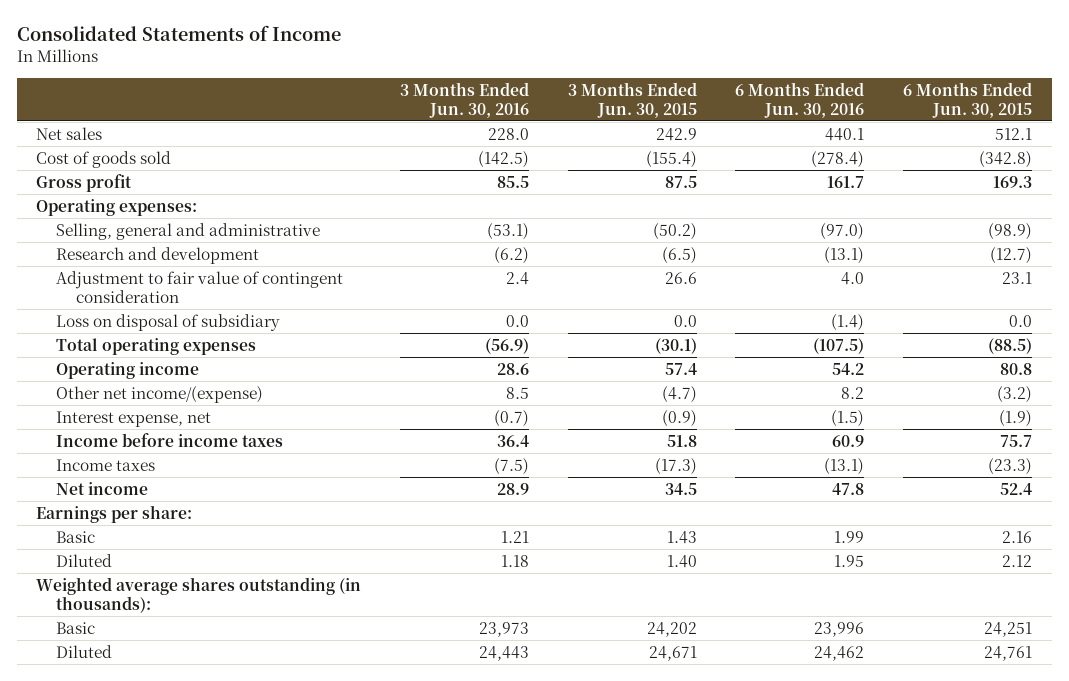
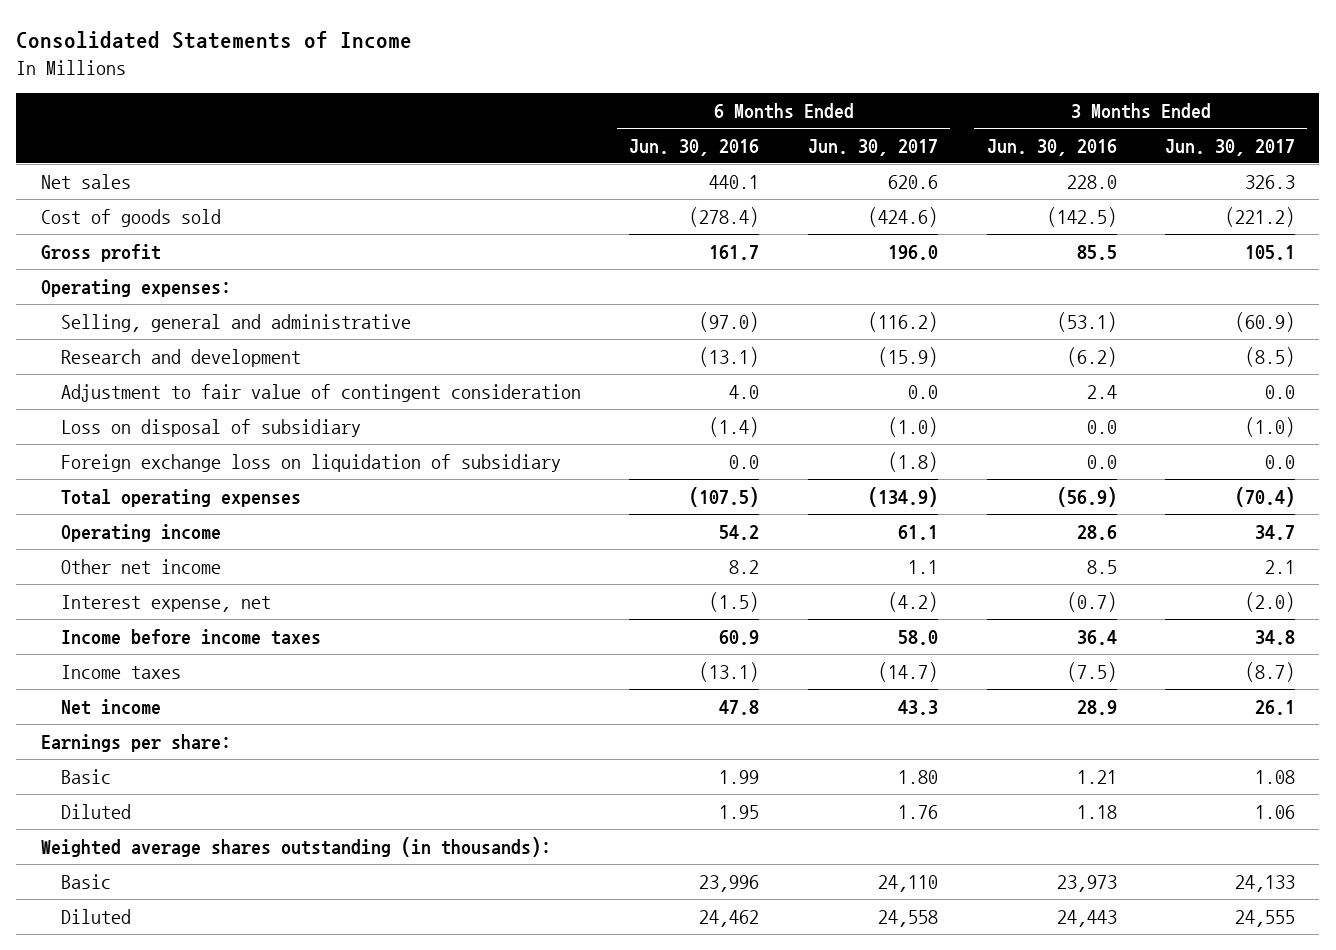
- | 3 Months Ended Jun. 30, 2016 | 3 Months Ended Jun. 30, 2015 | 6 Months Ended Jun. 30, 2016 | 6 Months Ended Jun. 30, 2015
+ | 6 Months Ended Jun. 30, 2016 | 6 Months Ended Jun. 30, 2017 | 3 Months Ended Jun. 30, 2016 | 3 Months Ended Jun. 30, 2017
+ Foreign exchange loss on liquidation of subsidiary | 0.0 | (1.8) | 0.0 | 0.0
- Other net income/(expense) | 8.5 | (4.7) | 8.2 | (3.2)
+ Other net income | 8.2 | 1.1 | 8.5 | 2.1

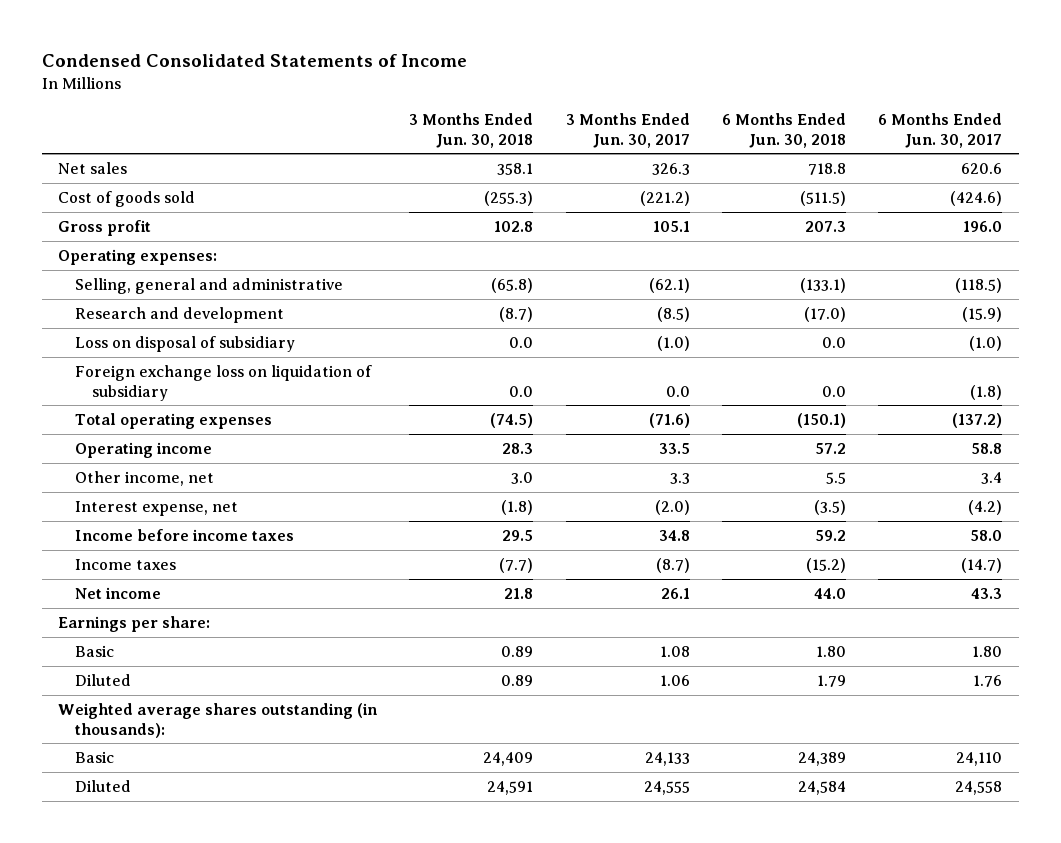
- Consolidated Statements of Income
+ Condensed Consolidated Statements of Income
- | 6 Months Ended Jun. 30, 2016 | 6 Months Ended Jun. 30, 2017 | 3 Months Ended Jun. 30, 2016 | 3 Months Ended Jun. 30, 2017
+ | 3 Months Ended Jun. 30, 2018 | 3 Months Ended Jun. 30, 2017 | 6 Months Ended Jun. 30, 2018 | 6 Months Ended Jun. 30, 2017
- Selling, general and administrative | (97.0) | (116.2) | (53.1) | (60.9)
+ Selling, general and administrative | (65.8) | (62.1) | (133.1) | (118.5)
- Adjustment to fair value of contingent consideration | 4.0 | 0.0 | 2.4 | 0.0
- Total operating expenses | (107.5) | (134.9) | (56.9) | (70.4)
- Operating income | 54.2 | 61.1 | 28.6 | 34.7
- Other net income | 8.2 | 1.1 | 8.5 | 2.1
+ Total operating expenses | (74.5) | (71.6) | (150.1) | (137.2)
+ Operating income | 28.3 | 33.5 | 57.2 | 58.8
+ Other income, net | 3.0 | 3.3 | 5.5 | 3.4

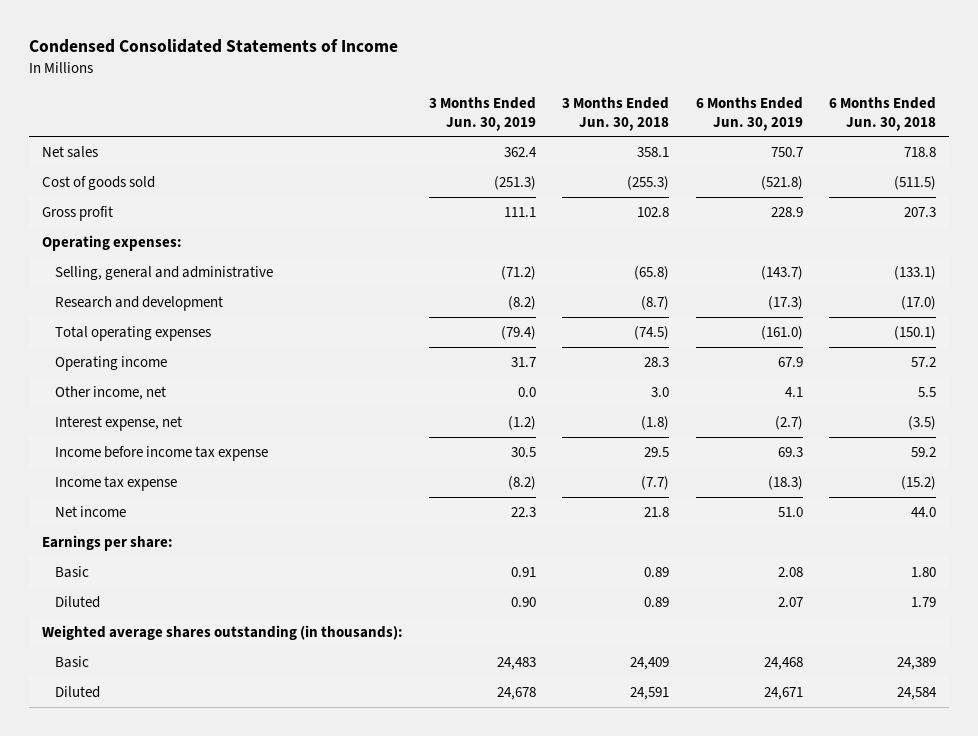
- | 3 Months Ended Jun. 30, 2018 | 3 Months Ended Jun. 30, 2017 | 6 Months Ended Jun. 30, 2018 | 6 Months Ended Jun. 30, 2017
+ | 3 Months Ended Jun. 30, 2019 | 3 Months Ended Jun. 30, 2018 | 6 Months Ended Jun. 30, 2019 | 6 Months Ended Jun. 30, 2018
- Loss on disposal of subsidiary | 0.0 | (1.0) | 0.0 | (1.0)
- Foreign exchange loss on liquidation of subsidiary | 0.0 | 0.0 | 0.0 | (1.8)
- Income before income taxes | 29.5 | 34.8 | 59.2 | 58.0
- Income taxes | (7.7) | (8.7) | (15.2) | (14.7)
+ Income before income tax expense | 30.5 | 29.5 | 69.3 | 59.2
+ Income tax expense | (8.2) | (7.7) | (18.3) | (15.2)

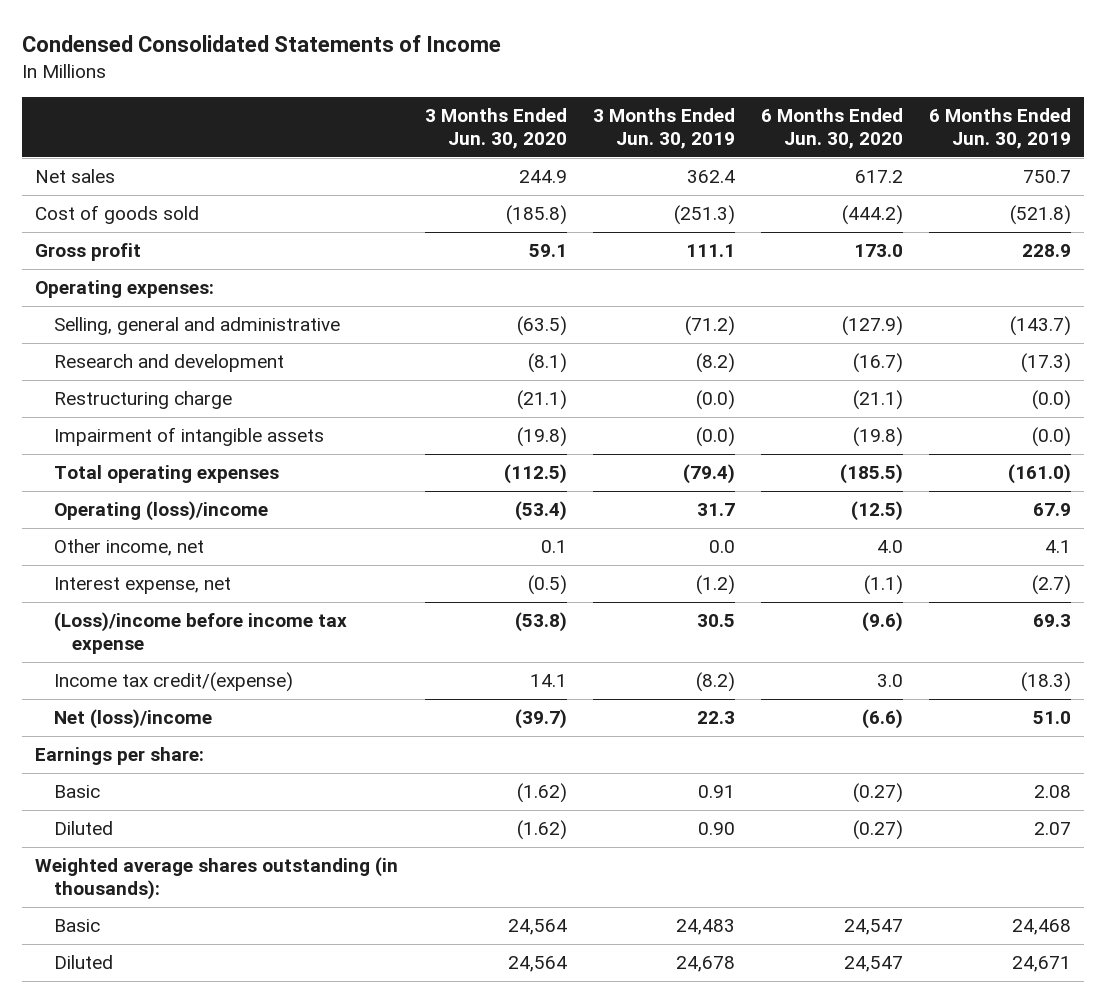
- | 3 Months Ended Jun. 30, 2019 | 3 Months Ended Jun. 30, 2018 | 6 Months Ended Jun. 30, 2019 | 6 Months Ended Jun. 30, 2018
+ | 3 Months Ended Jun. 30, 2020 | 3 Months Ended Jun. 30, 2019 | 6 Months Ended Jun. 30, 2020 | 6 Months Ended Jun. 30, 2019
+ Restructuring charge | (21.1) | (0.0) | (21.1) | (0.0)
+ Impairment of intangible assets | (19.8) | (0.0) | (19.8) | (0.0)
- Operating income | 31.7 | 28.3 | 67.9 | 57.2
+ Operating (loss)/income | (53.4) | 31.7 | (12.5) | 67.9
- Income before income tax expense | 30.5 | 29.5 | 69.3 | 59.2
- Income tax expense | (8.2) | (7.7) | (18.3) | (15.2)
- Net income | 22.3 | 21.8 | 51.0 | 44.0
+ (Loss)/income before income tax expense | (53.8) | 30.5 | (9.6) | 69.3
+ Income tax credit/(expense) | 14.1 | (8.2) | 3.0 | (18.3)
+ Net (loss)/income | (39.7) | 22.3 | (6.6) | 51.0

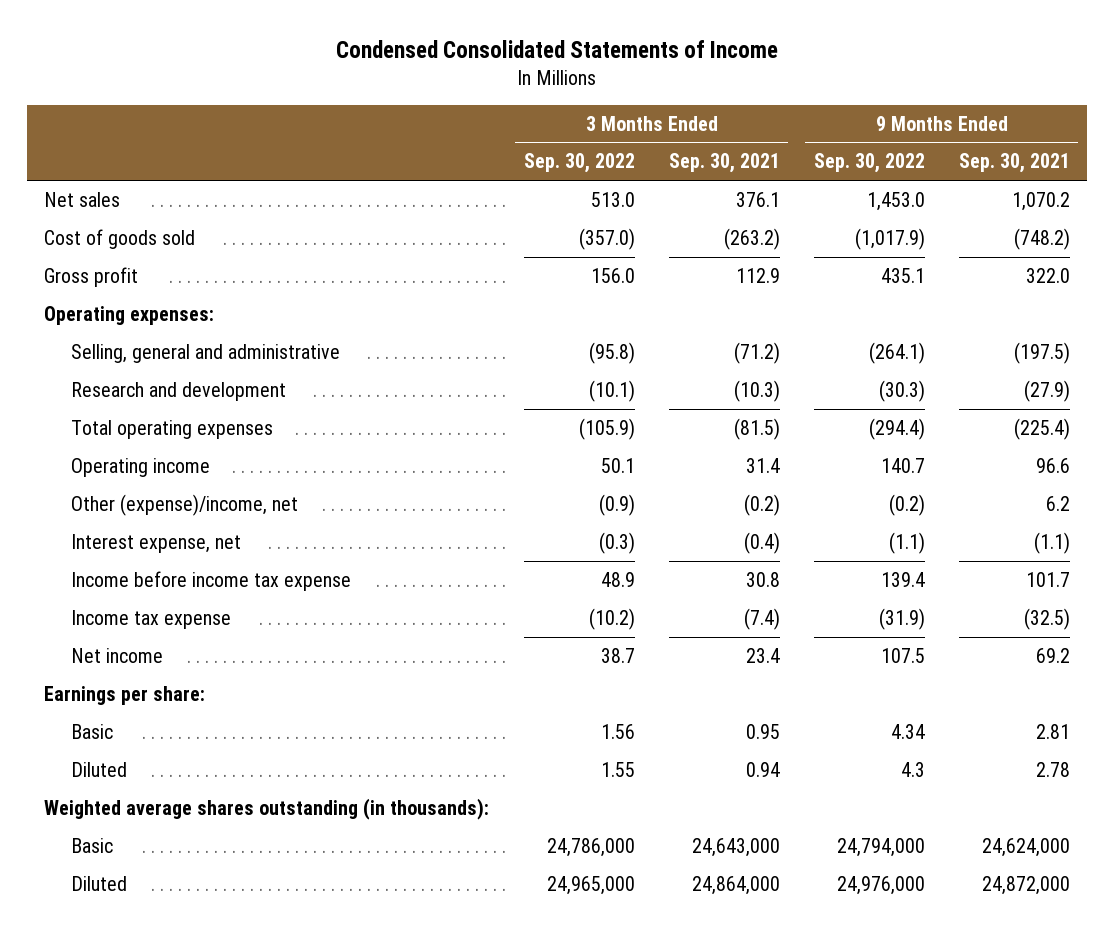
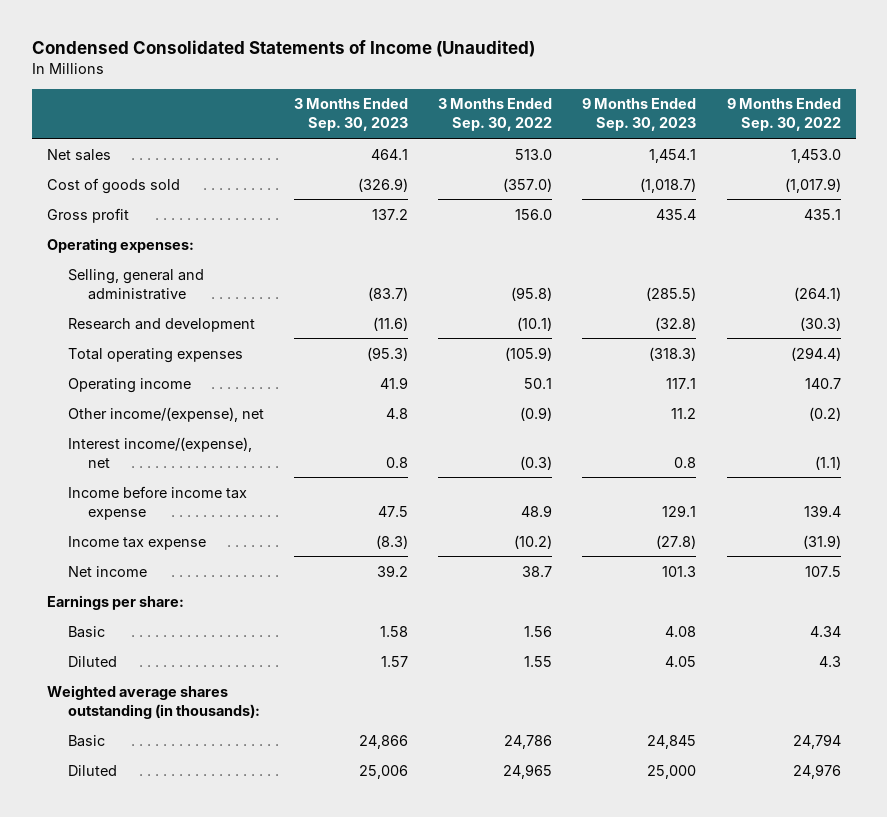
- Condensed Consolidated Statements of Income
+ Condensed Consolidated Statements of Income (Unaudited)
- | 3 Months Ended Sep. 30, 2022 | 3 Months Ended Sep. 30, 2021 | 9 Months Ended Sep. 30, 2022 | 9 Months Ended Sep. 30, 2021
+ | 3 Months Ended Sep. 30, 2023 | 3 Months Ended Sep. 30, 2022 | 9 Months Ended Sep. 30, 2023 | 9 Months Ended Sep. 30, 2022
- Other (expense)/income, net | (0.9) | (0.2) | (0.2) | 6.2
- Interest expense, net | (0.3) | (0.4) | (1.1) | (1.1)
+ Other income/(expense), net | 4.8 | (0.9) | 11.2 | (0.2)
+ Interest income/(expense), net | 0.8 | (0.3) | 0.8 | (1.1)
- Basic | 24,786,000 | 24,643,000 | 24,794,000 | 24,624,000
- Diluted | 24,965,000 | 24,864,000 | 24,976,000 | 24,872,000
+ Basic | 24,866 | 24,786 | 24,845 | 24,794
+ Diluted | 25,006 | 24,965 | 25,000 | 24,976

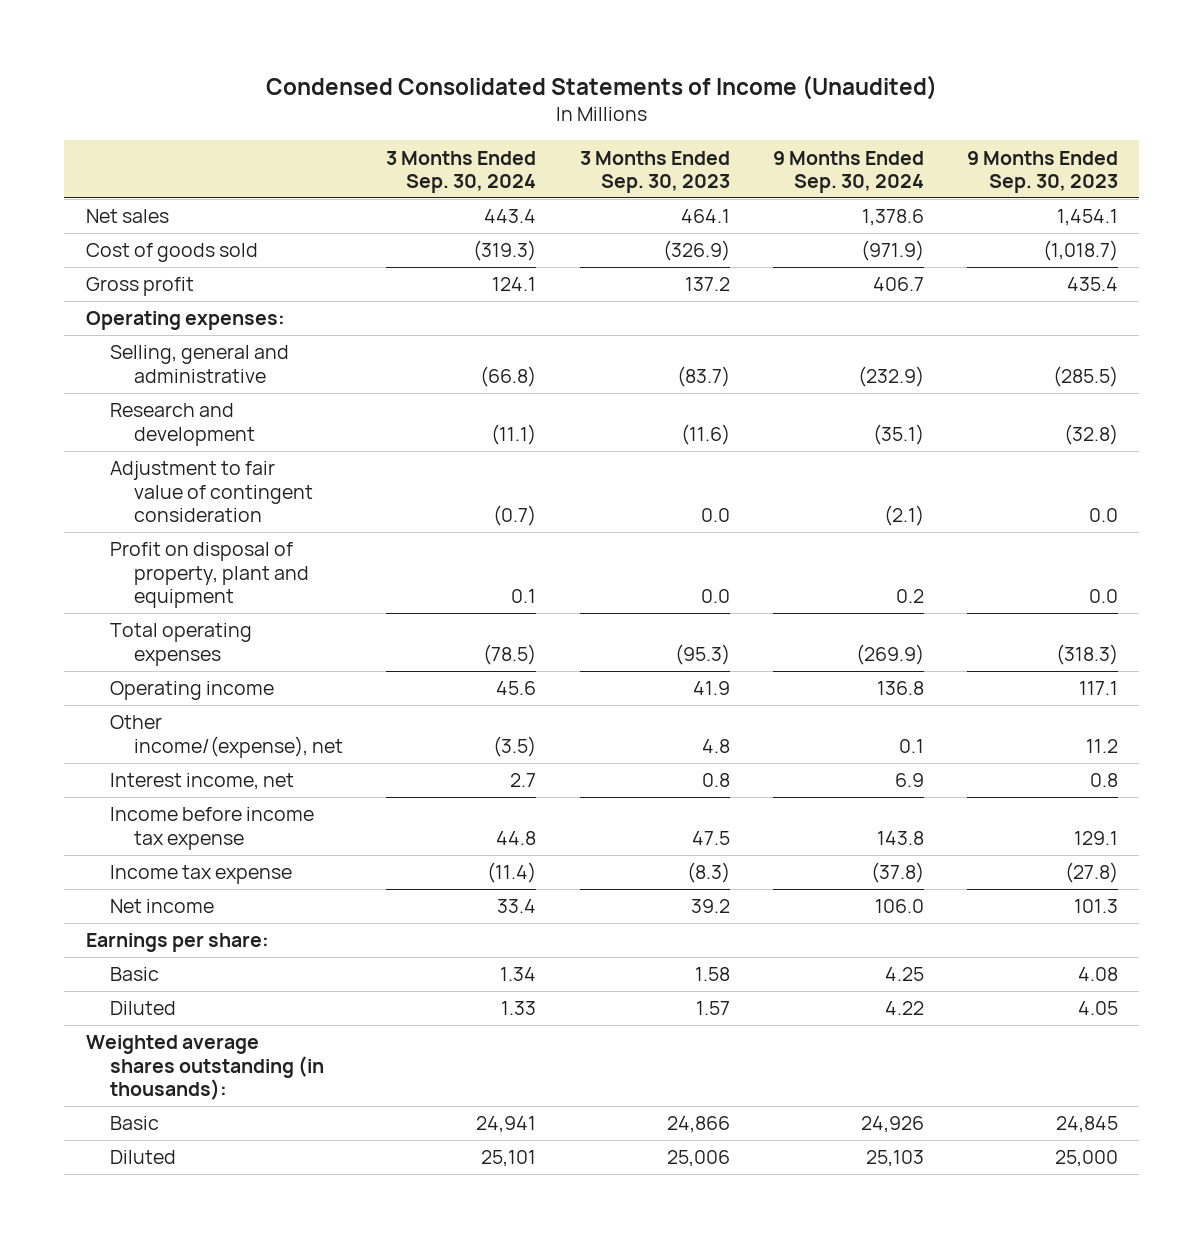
- | 3 Months Ended Sep. 30, 2023 | 3 Months Ended Sep. 30, 2022 | 9 Months Ended Sep. 30, 2023 | 9 Months Ended Sep. 30, 2022
+ | 3 Months Ended Sep. 30, 2024 | 3 Months Ended Sep. 30, 2023 | 9 Months Ended Sep. 30, 2024 | 9 Months Ended Sep. 30, 2023
+ Adjustment to fair value of contingent consideration | (0.7) | 0.0 | (2.1) | 0.0
+ Profit on disposal of property, plant and equipment | 0.1 | 0.0 | 0.2 | 0.0
- Interest income/(expense), net | 0.8 | (0.3) | 0.8 | (1.1)
+ Interest income, net | 2.7 | 0.8 | 6.9 | 0.8

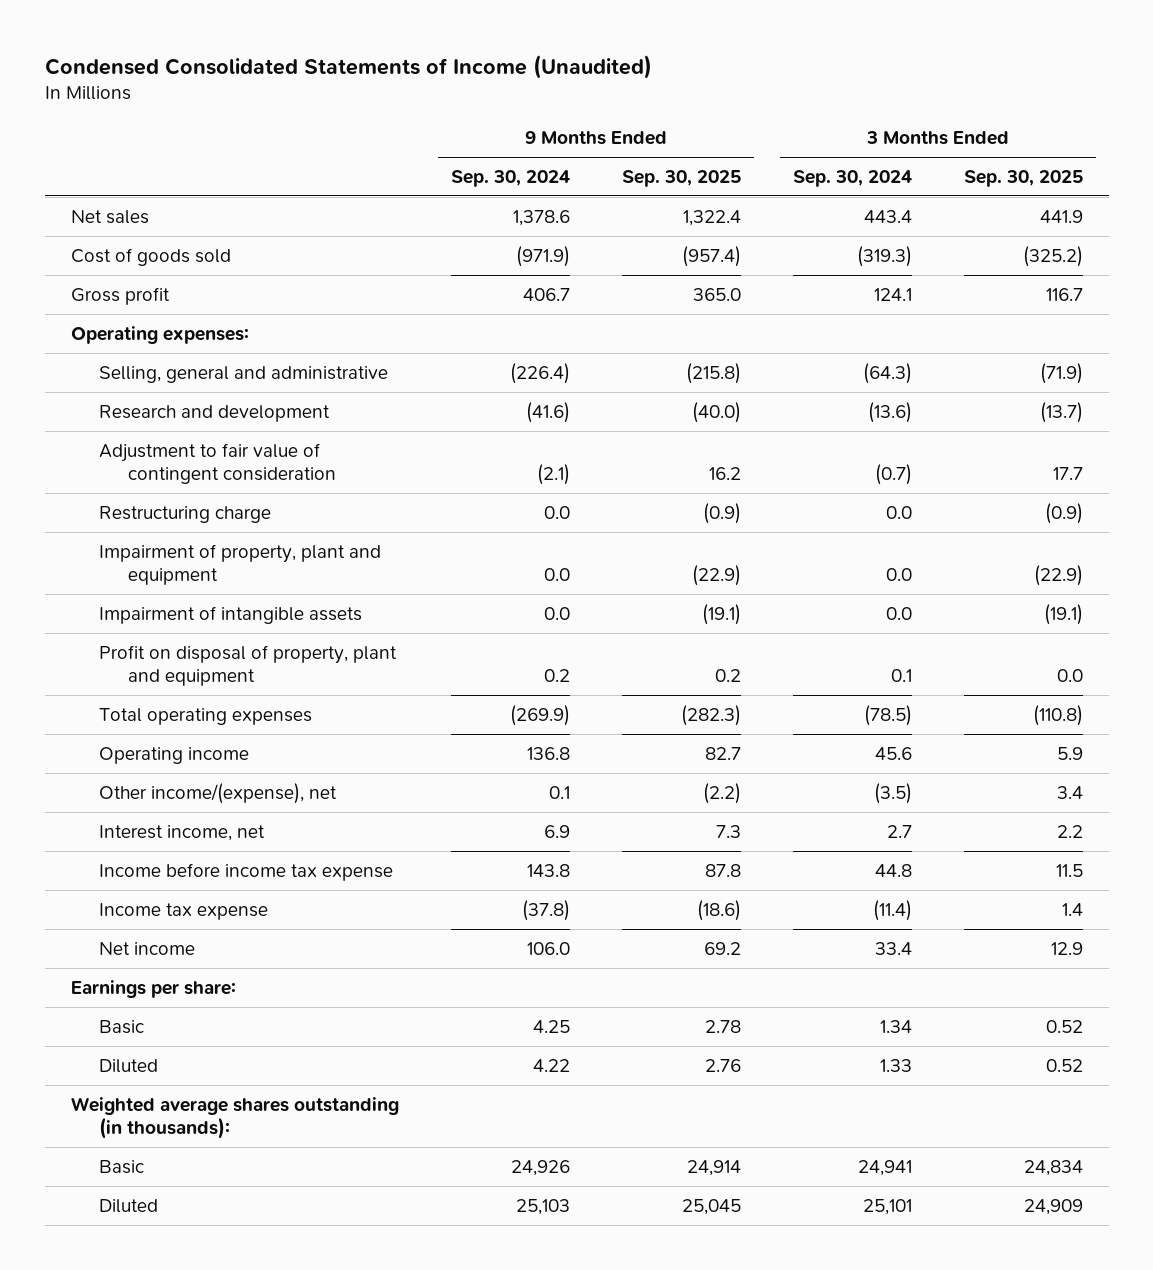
- | 3 Months Ended Sep. 30, 2024 | 3 Months Ended Sep. 30, 2023 | 9 Months Ended Sep. 30, 2024 | 9 Months Ended Sep. 30, 2023
+ | 9 Months Ended Sep. 30, 2024 | 9 Months Ended Sep. 30, 2025 | 3 Months Ended Sep. 30, 2024 | 3 Months Ended Sep. 30, 2025
- Selling, general and administrative | (66.8) | (83.7) | (232.9) | (285.5)
- Research and development | (11.1) | (11.6) | (35.1) | (32.8)
+ Selling, general and administrative | (226.4) | (215.8) | (64.3) | (71.9)
+ Research and development | (41.6) | (40.0) | (13.6) | (13.7)
+ Restructuring charge | 0.0 | (0.9) | 0.0 | (0.9)
+ Impairment of property, plant and equipment | 0.0 | (22.9) | 0.0 | (22.9)
+ Impairment of intangible assets | 0.0 | (19.1) | 0.0 | (19.1)

